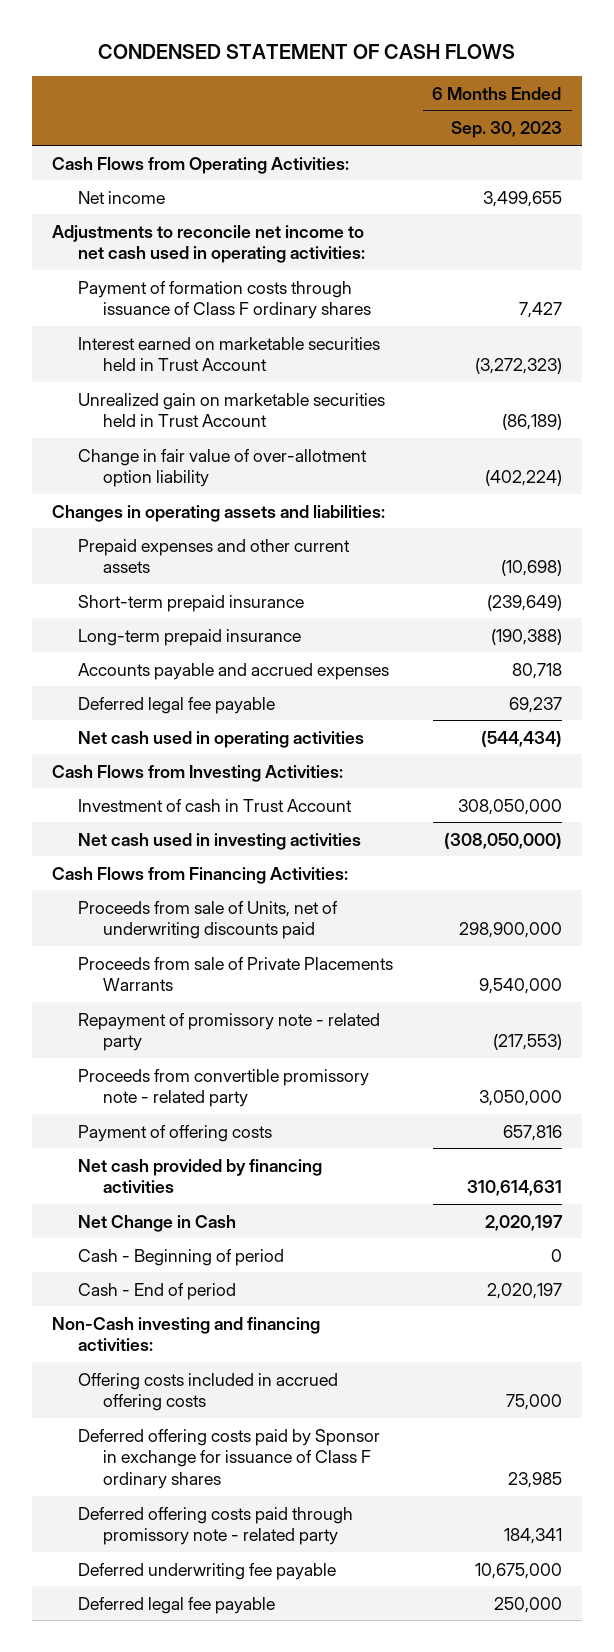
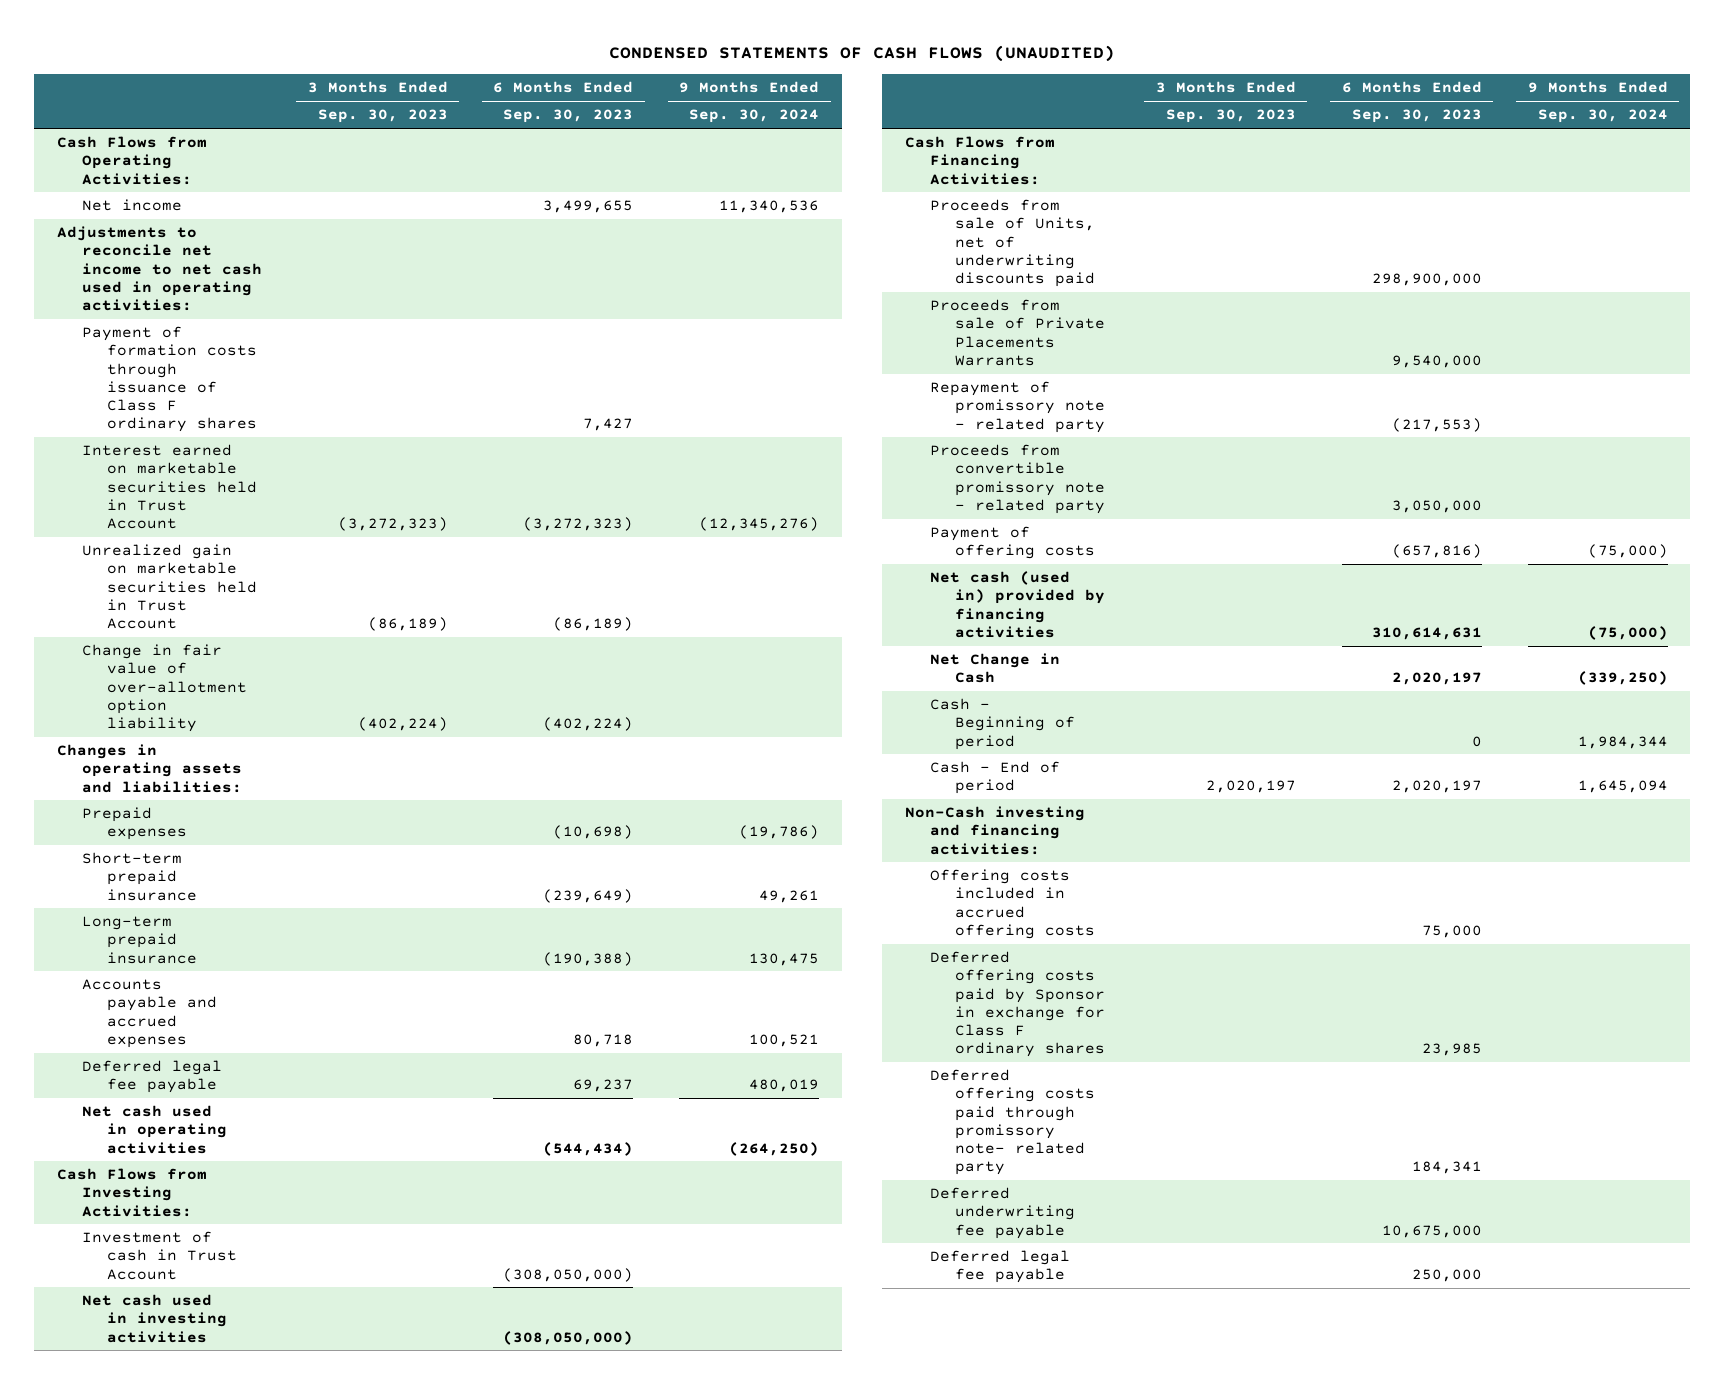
- CONDENSED STATEMENT OF CASH FLOWS
+ CONDENSED STATEMENTS OF CASH FLOWS (UNAUDITED)
- | 6 Months Ended Sep. 30, 2023
+ | 3 Months Ended Sep. 30, 2023 | 6 Months Ended Sep. 30, 2023 | 9 Months Ended Sep. 30, 2024
- Prepaid expenses and other current assets | (10,698)
+ Prepaid expenses | | (10,698) | (19,786)
- Investment of cash in Trust Account | 308,050,000
+ Investment of cash in Trust Account | | (308,050,000) |
- Payment of offering costs | 657,816
- Net cash provided by financing activities | 310,614,631
+ Payment of offering costs | | (657,816) | (75,000)
+ Net cash (used in) provided by financing activities | | 310,614,631 | (75,000)
- Deferred offering costs paid by Sponsor in exchange for issuance of Class F ordinary shares | 23,985
- Deferred offering costs paid through promissory note - related party | 184,341
+ Deferred offering costs paid by Sponsor in exchange for Class F ordinary shares | | 23,985 |
+ Deferred offering costs paid through promissory note- related party | | 184,341 |

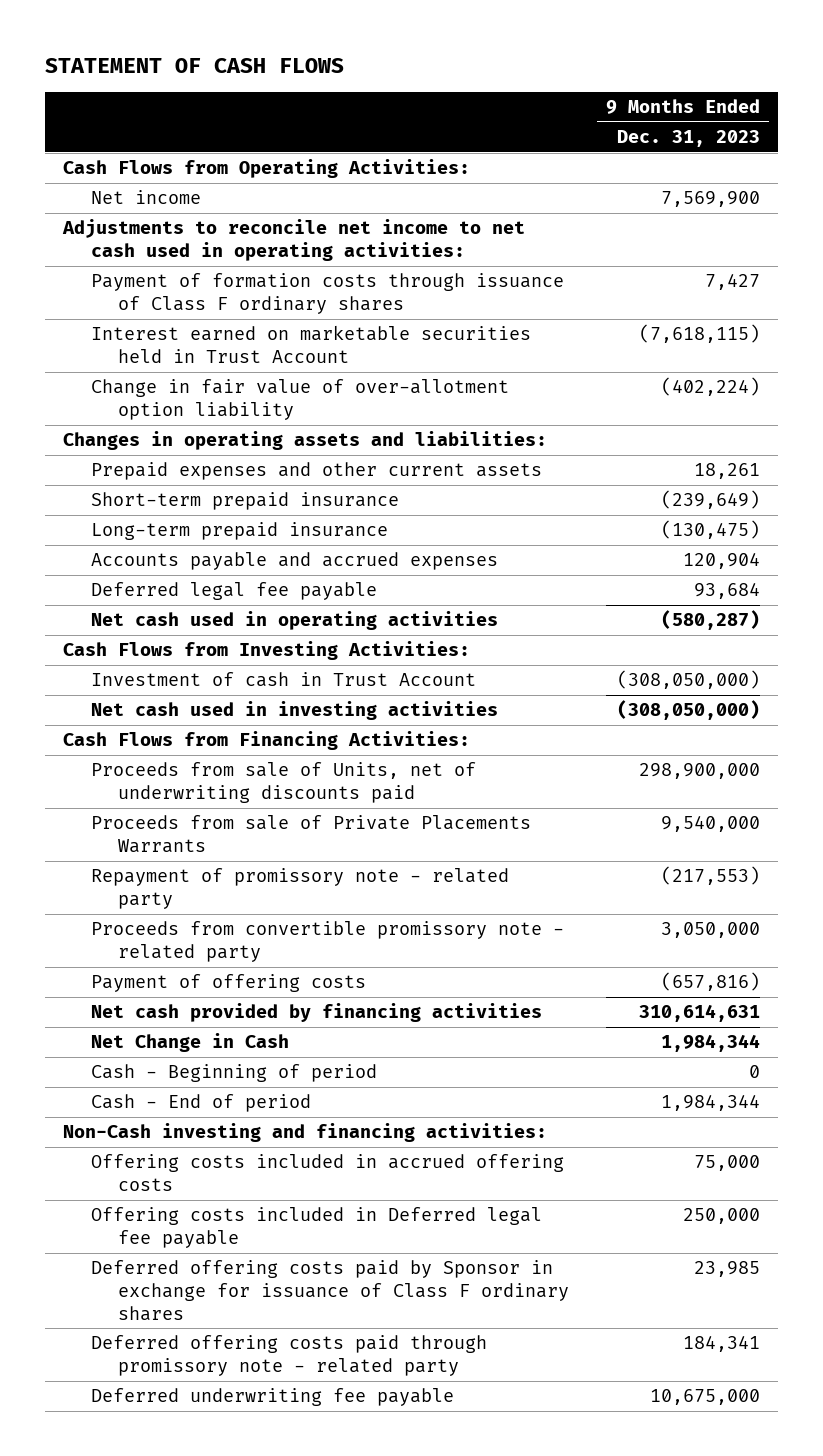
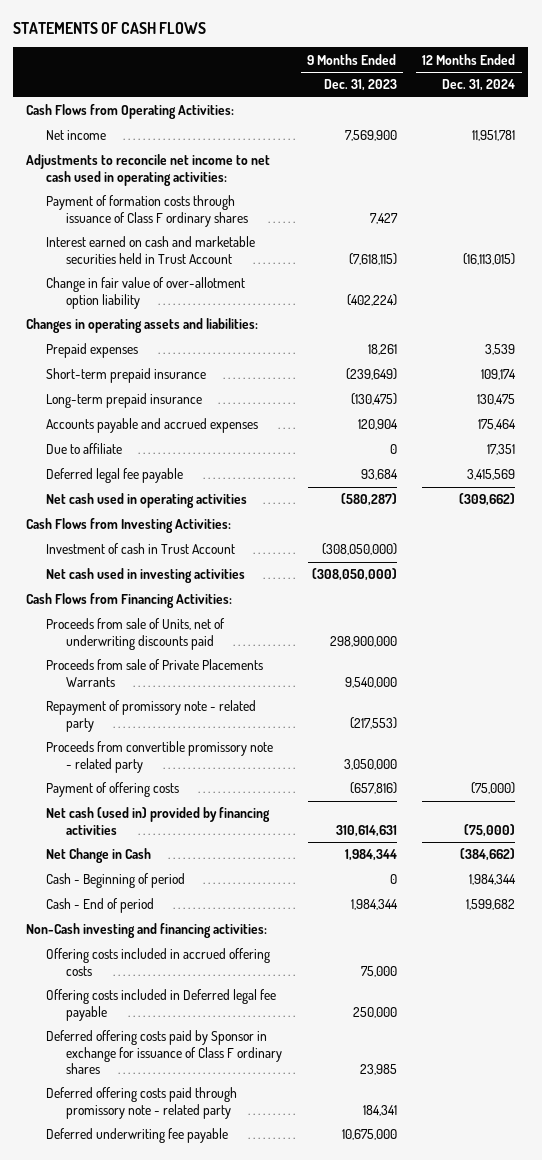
- STATEMENT OF CASH FLOWS
+ STATEMENTS OF CASH FLOWS
- | 9 Months Ended Dec. 31, 2023
+ | 9 Months Ended Dec. 31, 2023 | 12 Months Ended Dec. 31, 2024
- Interest earned on marketable securities held in Trust Account | (7,618,115)
+ Interest earned on cash and marketable securities held in Trust Account | (7,618,115) | (16,113,015)
- Prepaid expenses and other current assets | 18,261
+ Prepaid expenses | 18,261 | 3,539
+ Due to affiliate | 0 | 17,351
- Net cash provided by financing activities | 310,614,631
+ Net cash (used in) provided by financing activities | 310,614,631 | (75,000)

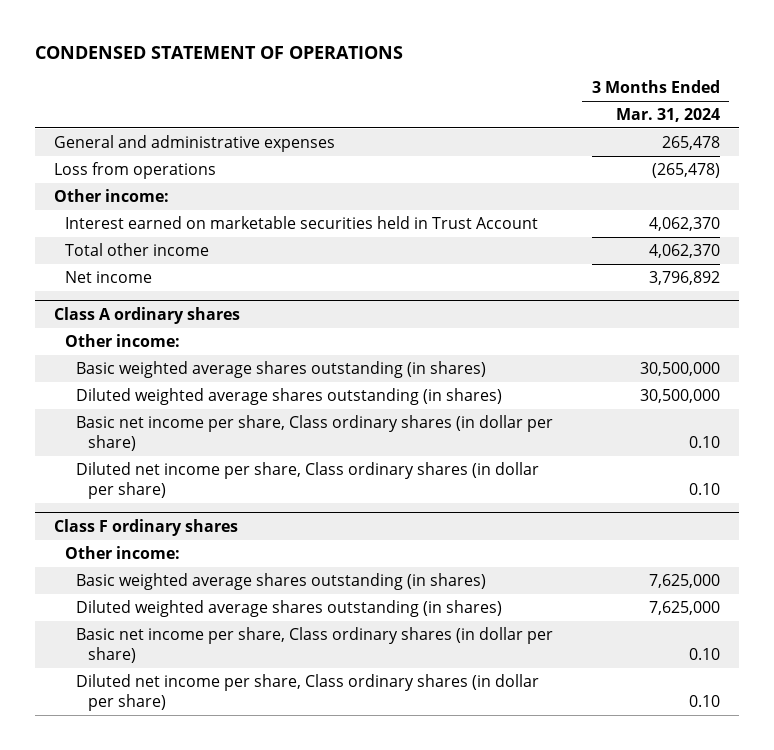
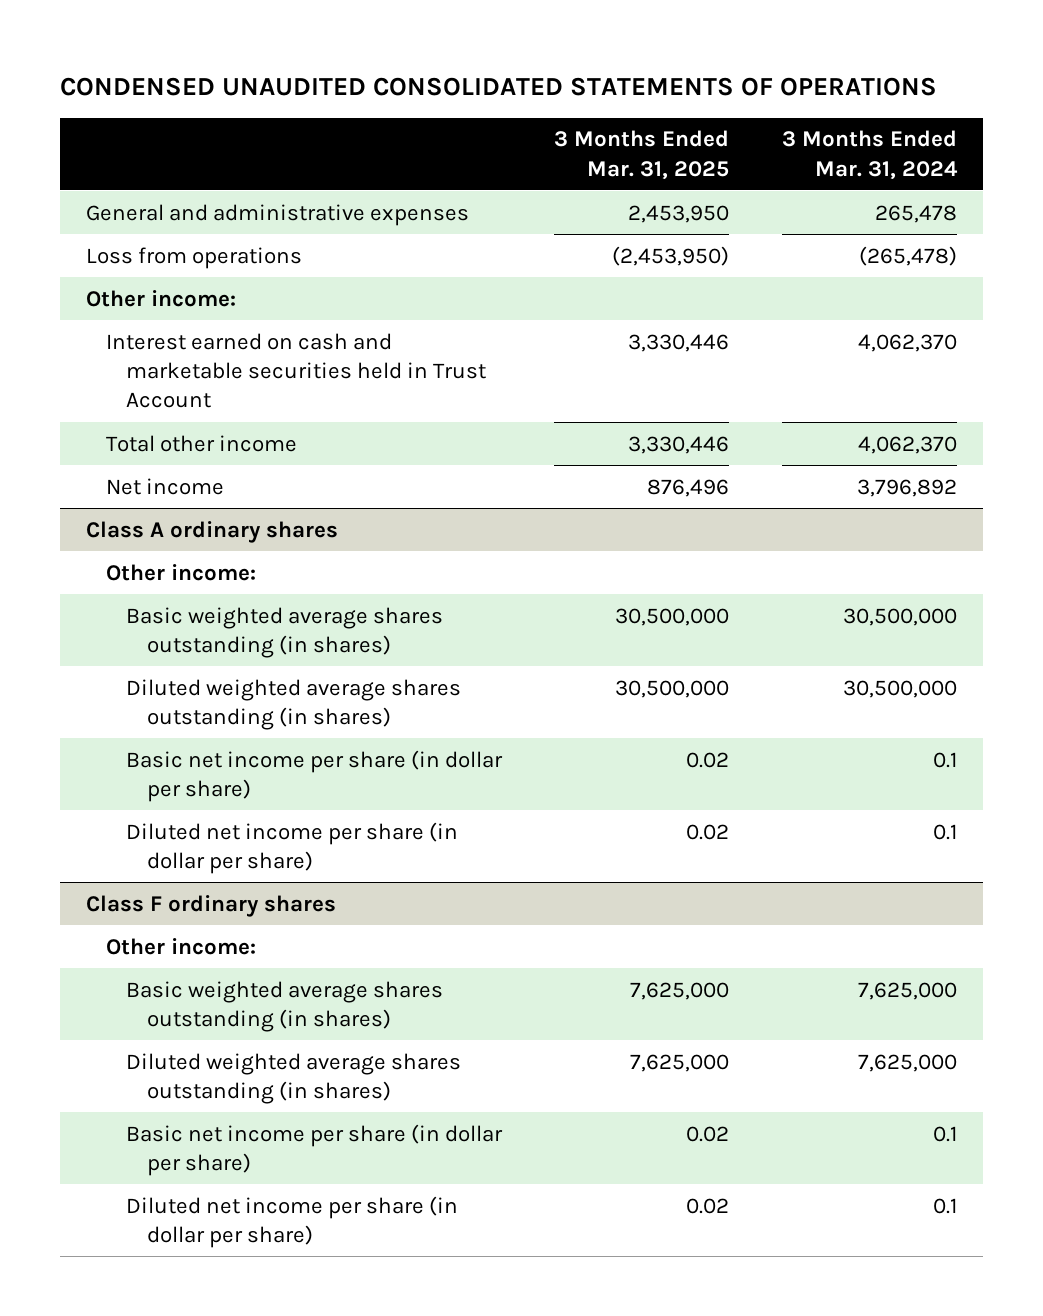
- CONDENSED STATEMENT OF OPERATIONS
+ CONDENSED UNAUDITED CONSOLIDATED STATEMENTS OF OPERATIONS
- | 3 Months Ended Mar. 31, 2024
+ | 3 Months Ended Mar. 31, 2025 | 3 Months Ended Mar. 31, 2024
- Interest earned on marketable securities held in Trust Account | 4,062,370
+ Interest earned on cash and marketable securities held in Trust Account | 3,330,446 | 4,062,370
@ Class A ordinary shares
- Basic net income per share, Class ordinary shares (in dollar per share) | 0.10
- Diluted net income per share, Class ordinary shares (in dollar per share) | 0.10
+ Basic net income per share (in dollar per share) | 0.02 | 0.1
+ Diluted net income per share (in dollar per share) | 0.02 | 0.1
@ Class F ordinary shares
- Basic net income per share, Class ordinary shares (in dollar per share) | 0.10
- Diluted net income per share, Class ordinary shares (in dollar per share) | 0.10
+ Basic net income per share (in dollar per share) | 0.02 | 0.1
+ Diluted net income per share (in dollar per share) | 0.02 | 0.1

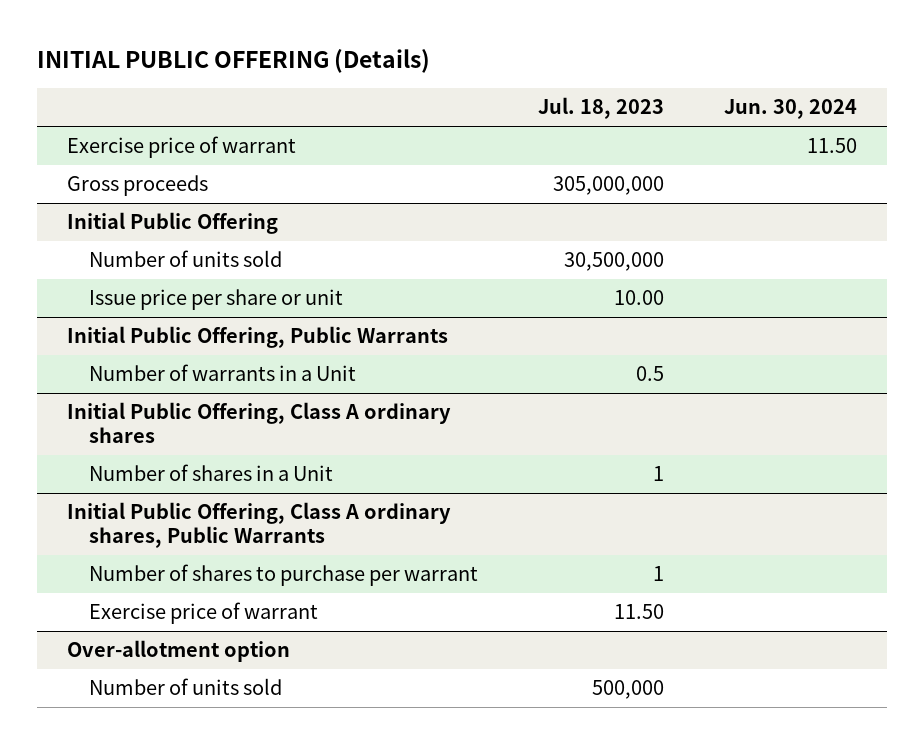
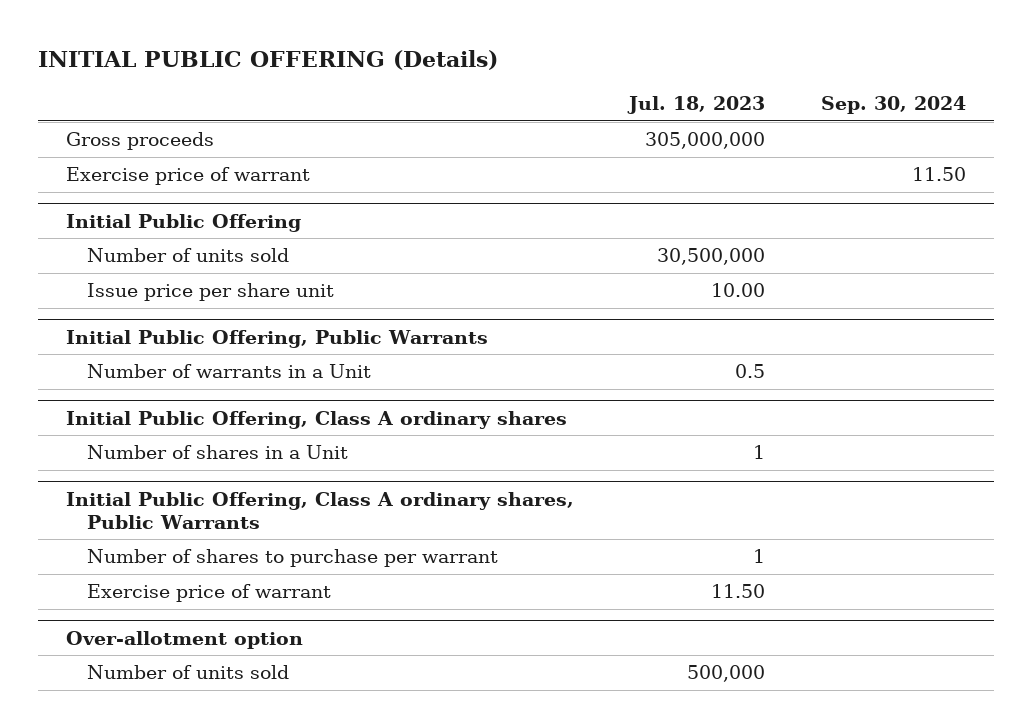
- | Jul. 18, 2023 | Jun. 30, 2024
+ | Jul. 18, 2023 | Sep. 30, 2024
moved down: Exercise price of warrant | | 11.50
@ Initial Public Offering
- Issue price per share or unit | 10.00 |
+ Issue price per share unit | 10.00 |

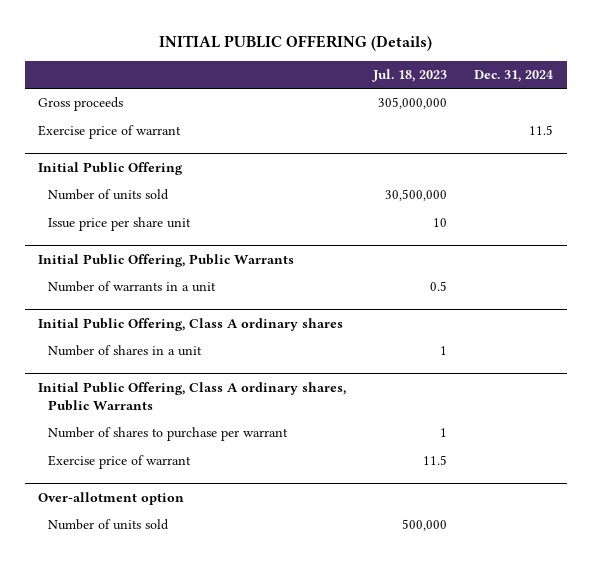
- | Jul. 18, 2023 | Sep. 30, 2024
+ | Jul. 18, 2023 | Dec. 31, 2024
@ Initial Public Offering
- Issue price per share unit | 10.00 |
+ Issue price per share unit | 10 |
@ Initial Public Offering, Public Warrants
- Number of warrants in a Unit | 0.5 |
+ Number of warrants in a unit | 0.5 |
@ Initial Public Offering, Class A ordinary shares
- Number of shares in a Unit | 1 |
+ Number of shares in a unit | 1 |
@ Initial Public Offering, Class A ordinary shares, Public Warrants
- Exercise price of warrant | 11.50 |
+ Exercise price of warrant | 11.5 |

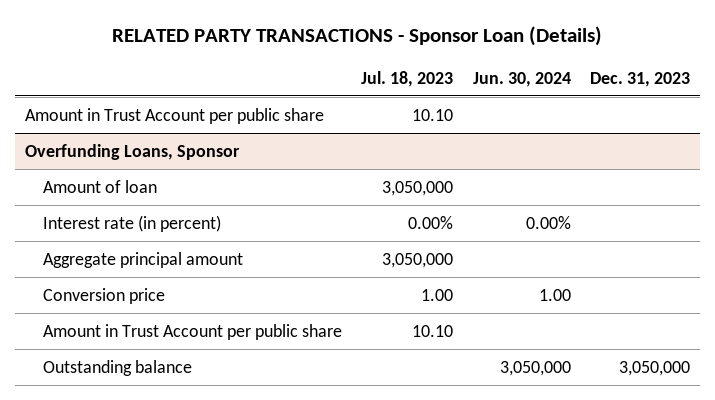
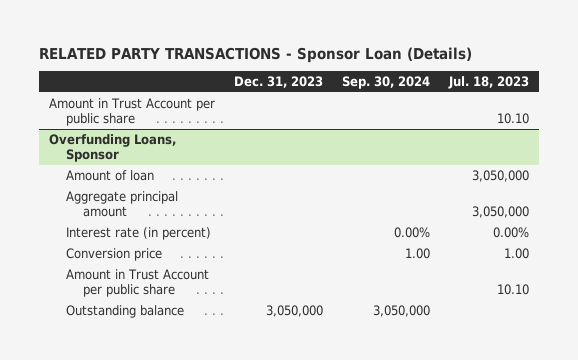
- | Jul. 18, 2023 | Jun. 30, 2024 | Dec. 31, 2023
+ | Dec. 31, 2023 | Sep. 30, 2024 | Jul. 18, 2023
@ Overfunding Loans, Sponsor
moved down: Interest rate (in percent) | | 0.00% | 0.00%

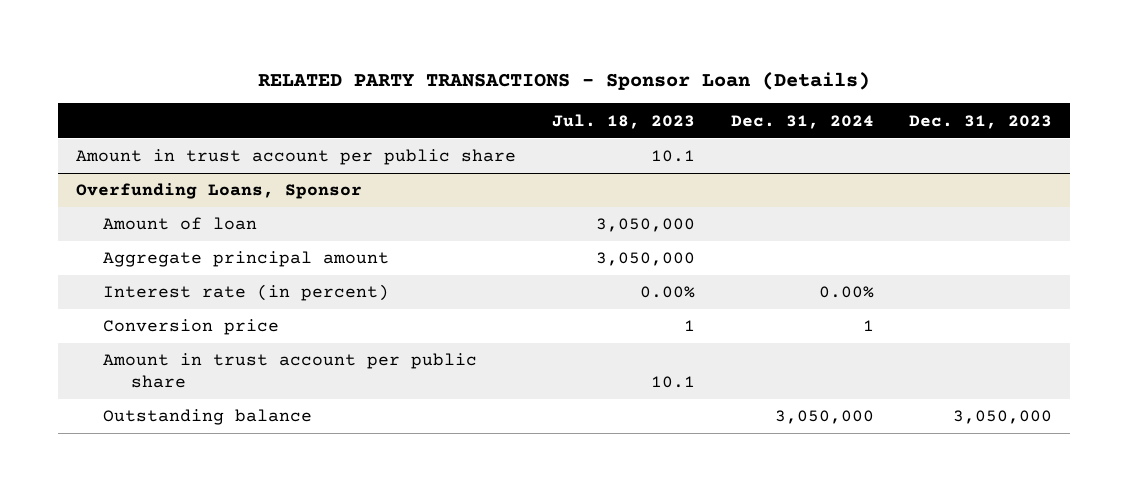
- | Dec. 31, 2023 | Sep. 30, 2024 | Jul. 18, 2023
+ | Jul. 18, 2023 | Dec. 31, 2024 | Dec. 31, 2023
- Amount in Trust Account per public share | | | 10.10
+ Amount in trust account per public share | 10.1 | |
@ Overfunding Loans, Sponsor
- Conversion price | | 1.00 | 1.00
- Amount in Trust Account per public share | | | 10.10
+ Conversion price | 1 | 1 |
+ Amount in trust account per public share | 10.1 | |

